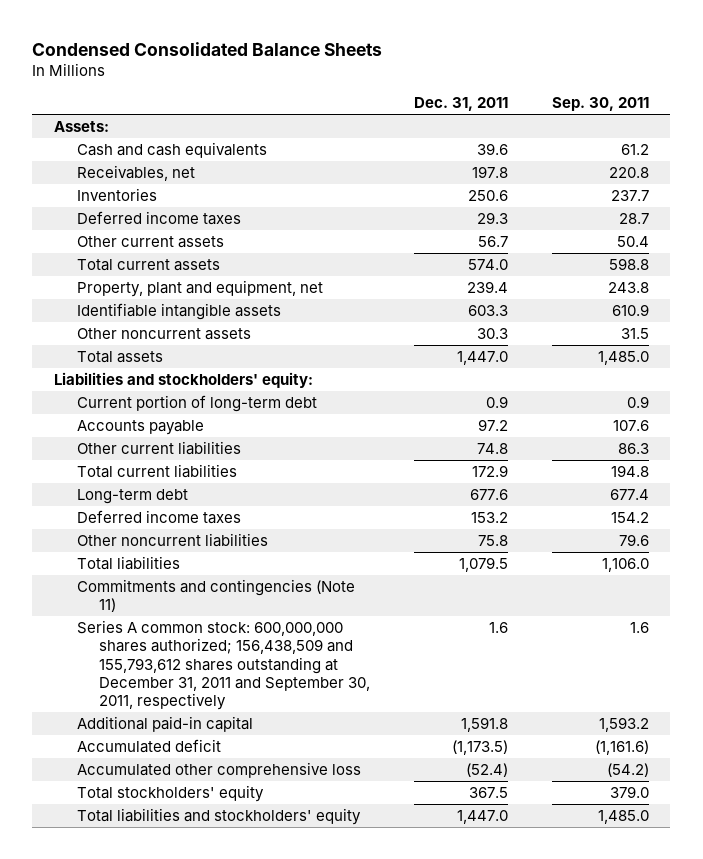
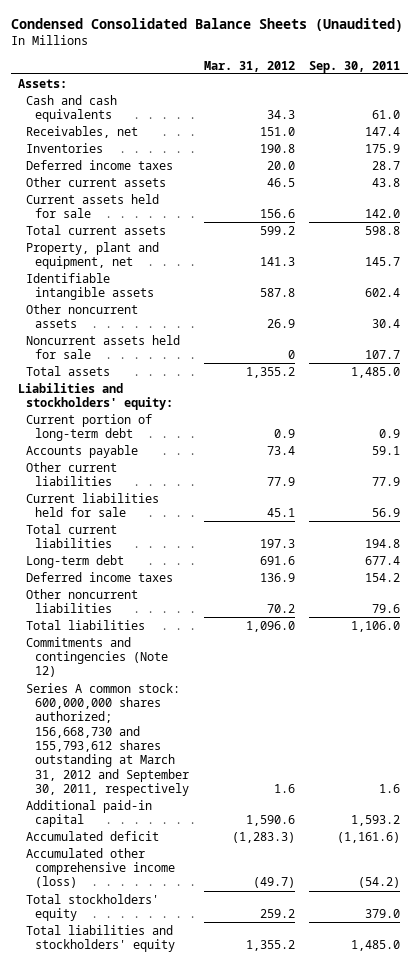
- Condensed Consolidated Balance Sheets
+ Condensed Consolidated Balance Sheets (Unaudited)
- | Dec. 31, 2011 | Sep. 30, 2011
+ | Mar. 31, 2012 | Sep. 30, 2011
- Cash and cash equivalents | 39.6 | 61.2
- Receivables, net | 197.8 | 220.8
- Inventories | 250.6 | 237.7
+ Cash and cash equivalents | 34.3 | 61.0
+ Receivables, net | 151.0 | 147.4
+ Inventories | 190.8 | 175.9
- Other current assets | 56.7 | 50.4
+ Other current assets | 46.5 | 43.8
+ Current assets held for sale | 156.6 | 142.0
- Property, plant and equipment, net | 239.4 | 243.8
- Identifiable intangible assets | 603.3 | 610.9
- Other noncurrent assets | 30.3 | 31.5
+ Property, plant and equipment, net | 141.3 | 145.7
+ Identifiable intangible assets | 587.8 | 602.4
+ Other noncurrent assets | 26.9 | 30.4
+ Noncurrent assets held for sale | 0 | 107.7
- Accounts payable | 97.2 | 107.6
- Other current liabilities | 74.8 | 86.3
+ Accounts payable | 73.4 | 59.1
+ Other current liabilities | 77.9 | 77.9
+ Current liabilities held for sale | 45.1 | 56.9
- Commitments and contingencies (Note 11)
- Series A common stock: 600,000,000 shares authorized; 156,438,509 and 155,793,612 shares outstanding at December 31, 2011 and September 30, 2011, respectively | 1.6 | 1.6
+ Commitments and contingencies (Note 12)
+ Series A common stock: 600,000,000 shares authorized; 156,668,730 and 155,793,612 shares outstanding at March 31, 2012 and September 30, 2011, respectively | 1.6 | 1.6
- Accumulated other comprehensive loss | (52.4) | (54.2)
+ Accumulated other comprehensive income (loss) | (49.7) | (54.2)

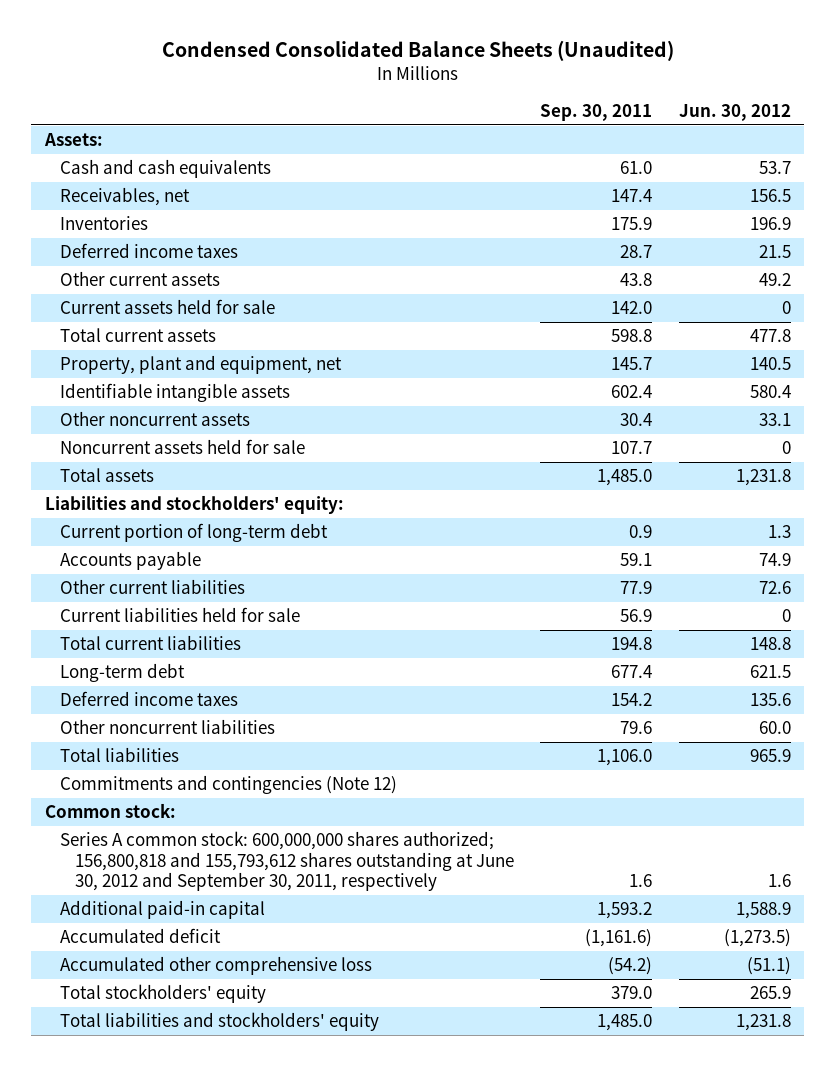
- | Mar. 31, 2012 | Sep. 30, 2011
+ | Sep. 30, 2011 | Jun. 30, 2012
- Series A common stock: 600,000,000 shares authorized; 156,668,730 and 155,793,612 shares outstanding at March 31, 2012 and September 30, 2011, respectively | 1.6 | 1.6
+ Common stock:
+ Series A common stock: 600,000,000 shares authorized; 156,800,818 and 155,793,612 shares outstanding at June 30, 2012 and September 30, 2011, respectively | 1.6 | 1.6
- Accumulated other comprehensive income (loss) | (49.7) | (54.2)
+ Accumulated other comprehensive loss | (54.2) | (51.1)

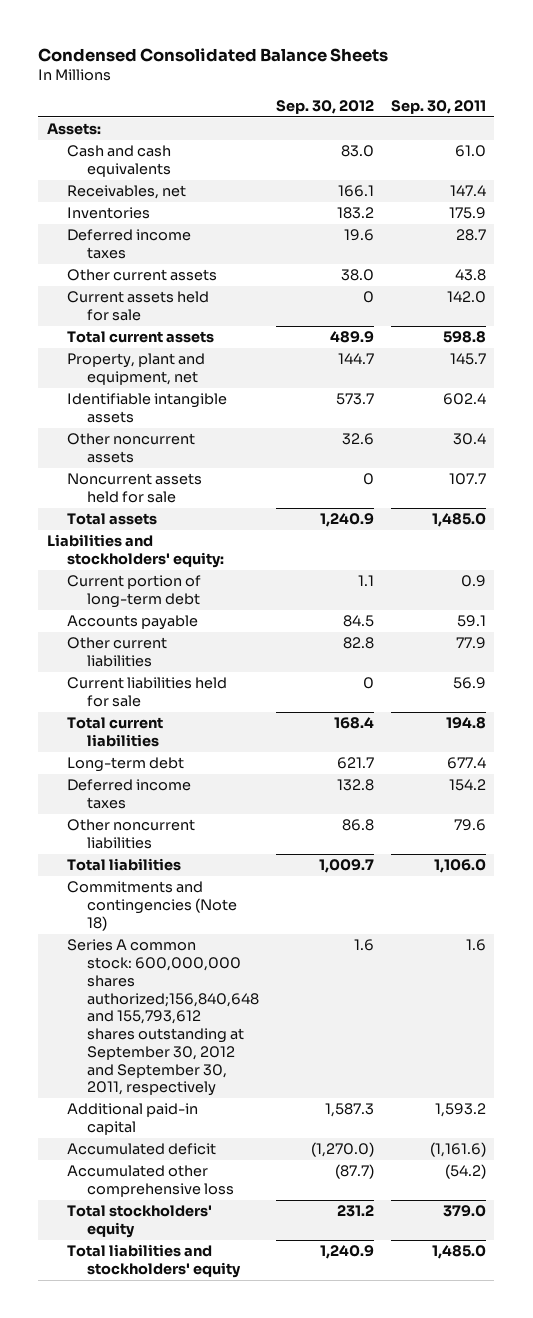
- Condensed Consolidated Balance Sheets (Unaudited)
+ Condensed Consolidated Balance Sheets
- | Sep. 30, 2011 | Jun. 30, 2012
+ | Sep. 30, 2012 | Sep. 30, 2011
- Commitments and contingencies (Note 12)
- Common stock:
- Series A common stock: 600,000,000 shares authorized; 156,800,818 and 155,793,612 shares outstanding at June 30, 2012 and September 30, 2011, respectively | 1.6 | 1.6
+ Commitments and contingencies (Note 18)
+ Series A common stock: 600,000,000 shares authorized;156,840,648 and 155,793,612 shares outstanding at September 30, 2012 and September 30, 2011, respectively | 1.6 | 1.6

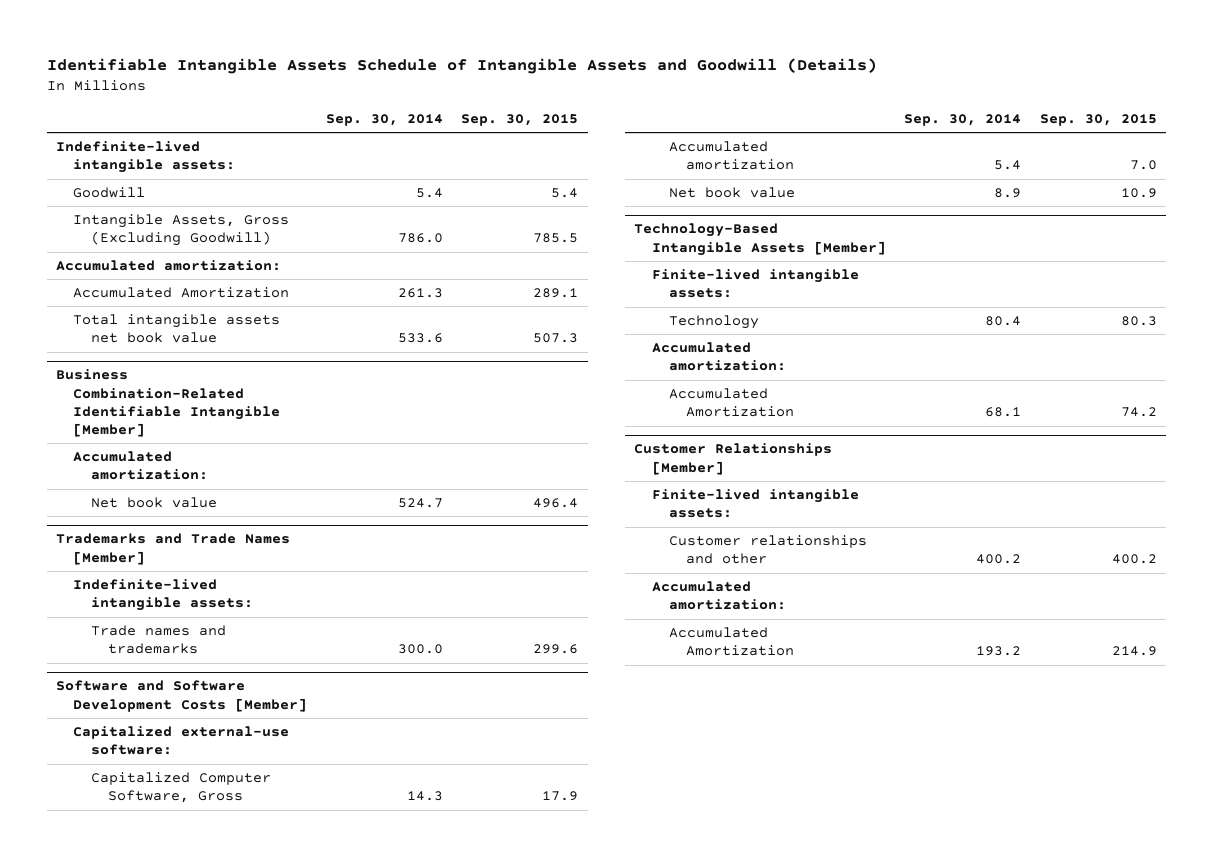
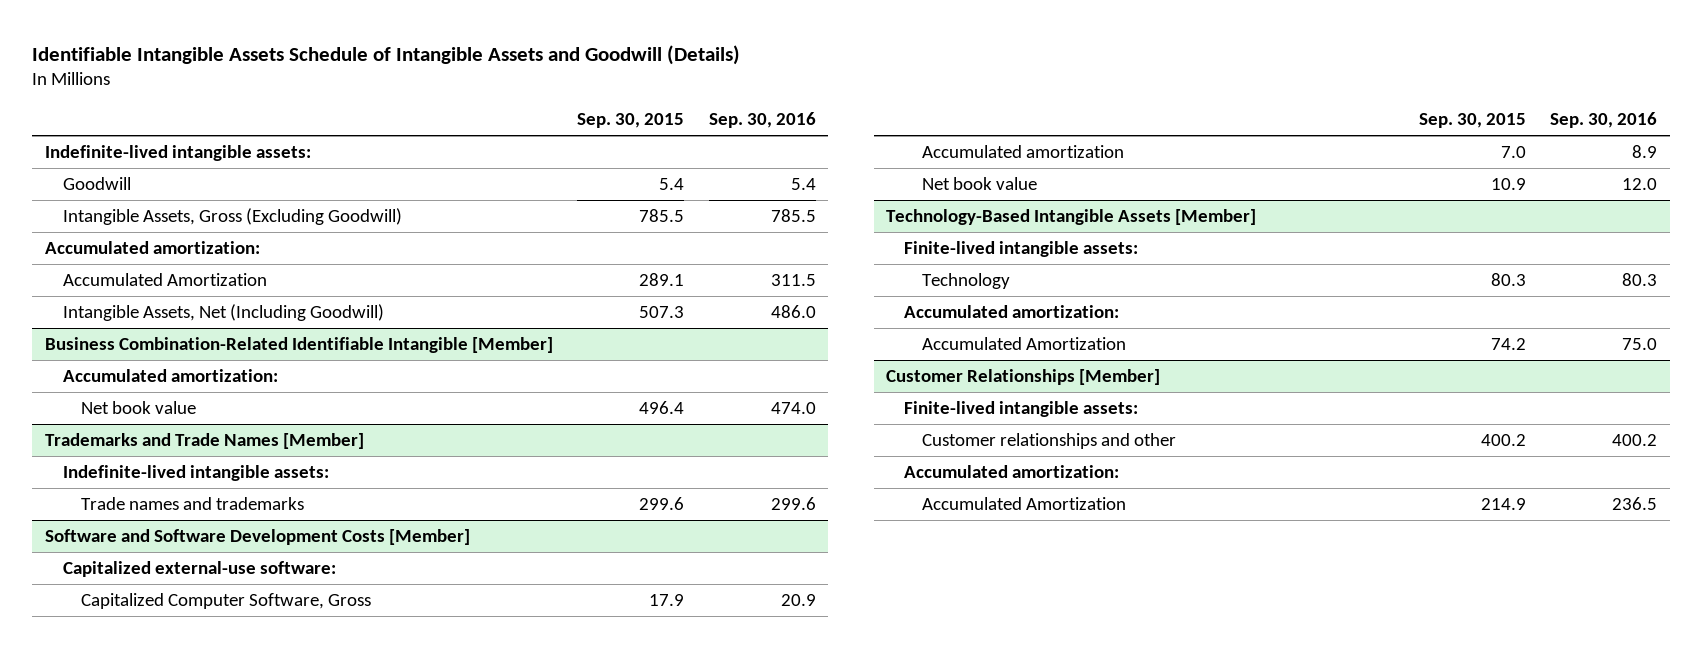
- | Sep. 30, 2014 | Sep. 30, 2015
+ | Sep. 30, 2015 | Sep. 30, 2016
- Total intangible assets net book value | 533.6 | 507.3
+ Intangible Assets, Net (Including Goodwill) | 507.3 | 486.0

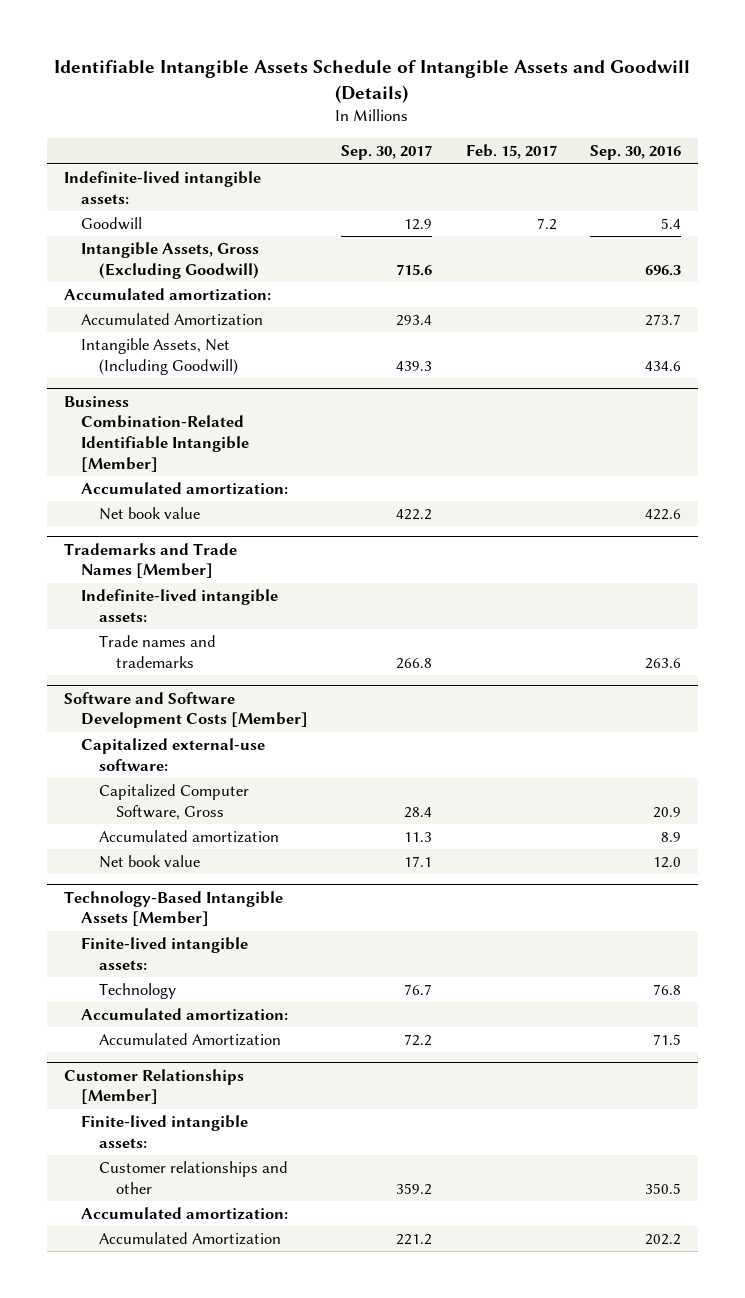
- | Sep. 30, 2015 | Sep. 30, 2016
+ | Sep. 30, 2017 | Feb. 15, 2017 | Sep. 30, 2016
- Intangible Assets, Gross (Excluding Goodwill) | 785.5 | 785.5
+ Intangible Assets, Gross (Excluding Goodwill) | 715.6 | | 696.3
- Accumulated Amortization | 289.1 | 311.5
- Intangible Assets, Net (Including Goodwill) | 507.3 | 486.0
+ Accumulated Amortization | 293.4 | | 273.7
+ Intangible Assets, Net (Including Goodwill) | 439.3 | | 434.6
@ Business Combination-Related Identifiable Intangible [Member]
- Net book value | 496.4 | 474.0
+ Net book value | 422.2 | | 422.6
@ Trademarks and Trade Names [Member]
- Trade names and trademarks | 299.6 | 299.6
+ Trade names and trademarks | 266.8 | | 263.6
@ Technology-Based Intangible Assets [Member]
- Technology | 80.3 | 80.3
+ Technology | 76.7 | | 76.8
- Accumulated Amortization | 74.2 | 75.0
+ Accumulated Amortization | 72.2 | | 71.5
@ Customer Relationships [Member]
- Customer relationships and other | 400.2 | 400.2
+ Customer relationships and other | 359.2 | | 350.5
- Accumulated Amortization | 214.9 | 236.5
+ Accumulated Amortization | 221.2 | | 202.2

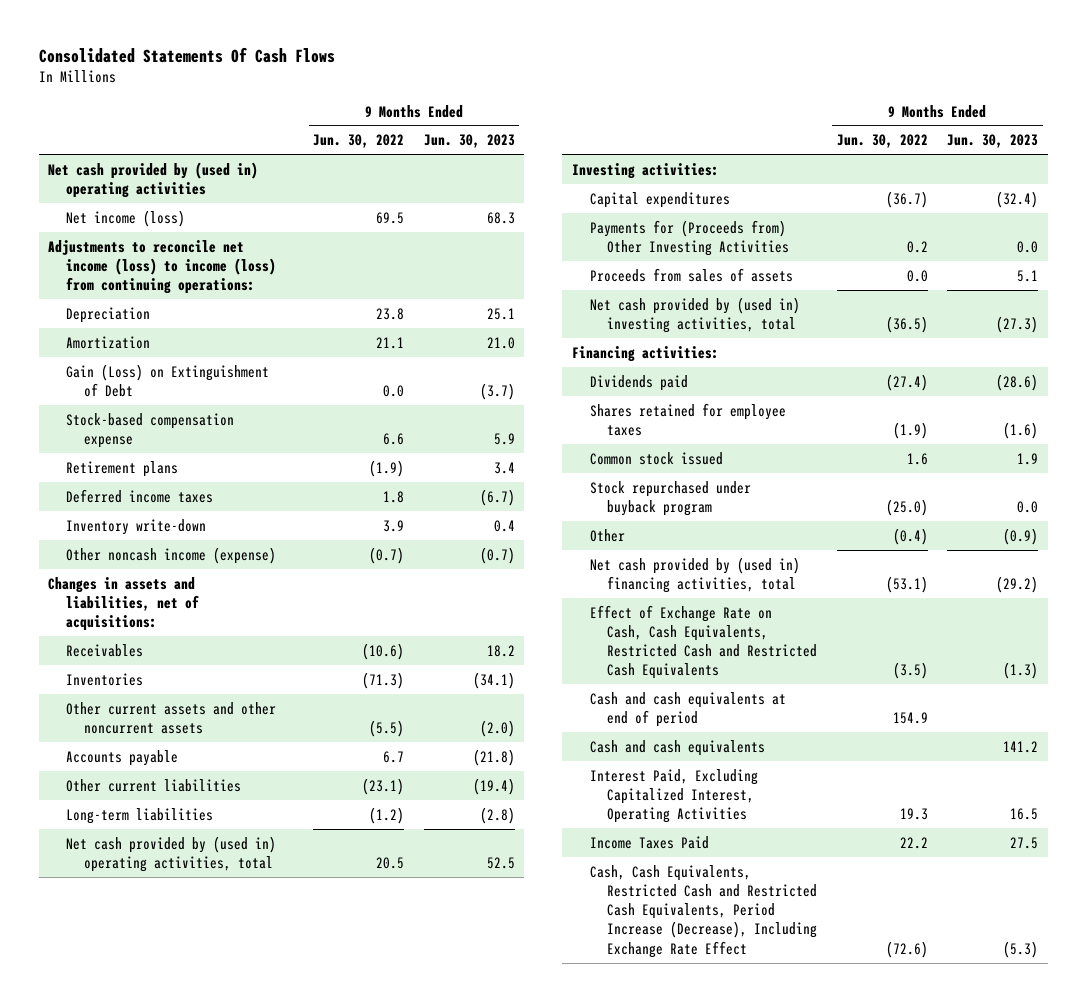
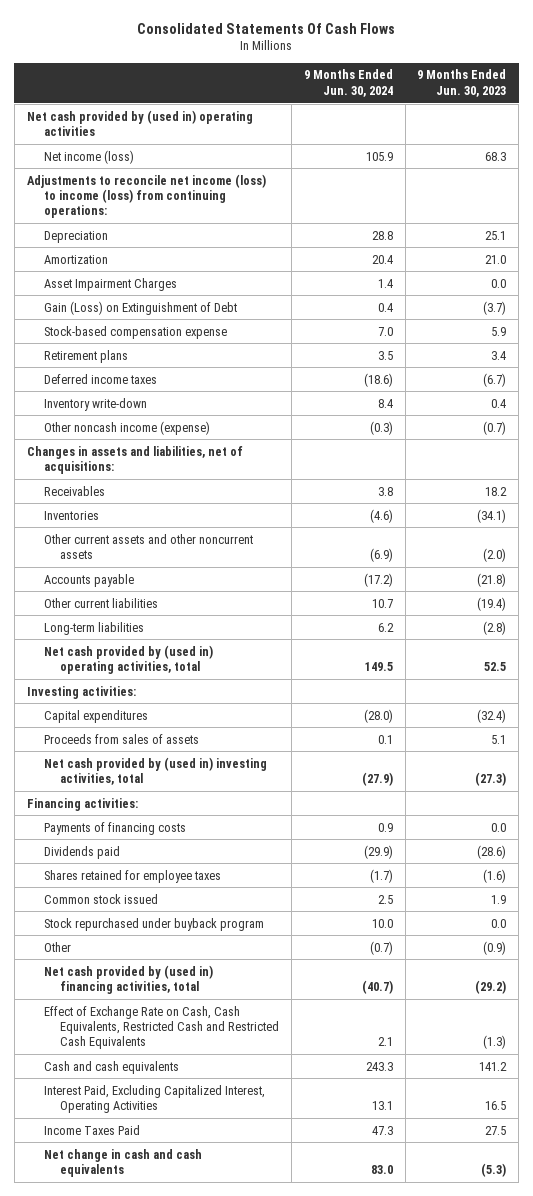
- | 9 Months Ended Jun. 30, 2022 | 9 Months Ended Jun. 30, 2023
+ | 9 Months Ended Jun. 30, 2024 | 9 Months Ended Jun. 30, 2023
+ Asset Impairment Charges | 1.4 | 0.0
- Payments for (Proceeds from) Other Investing Activities | 0.2 | 0.0
+ Payments of financing costs | 0.9 | 0.0
- Cash and cash equivalents at end of period | 154.9 |
- Cash, Cash Equivalents, Restricted Cash and Restricted Cash Equivalents, Period Increase (Decrease), Including Exchange Rate Effect | (72.6) | (5.3)
+ Net change in cash and cash equivalents | 83.0 | (5.3)

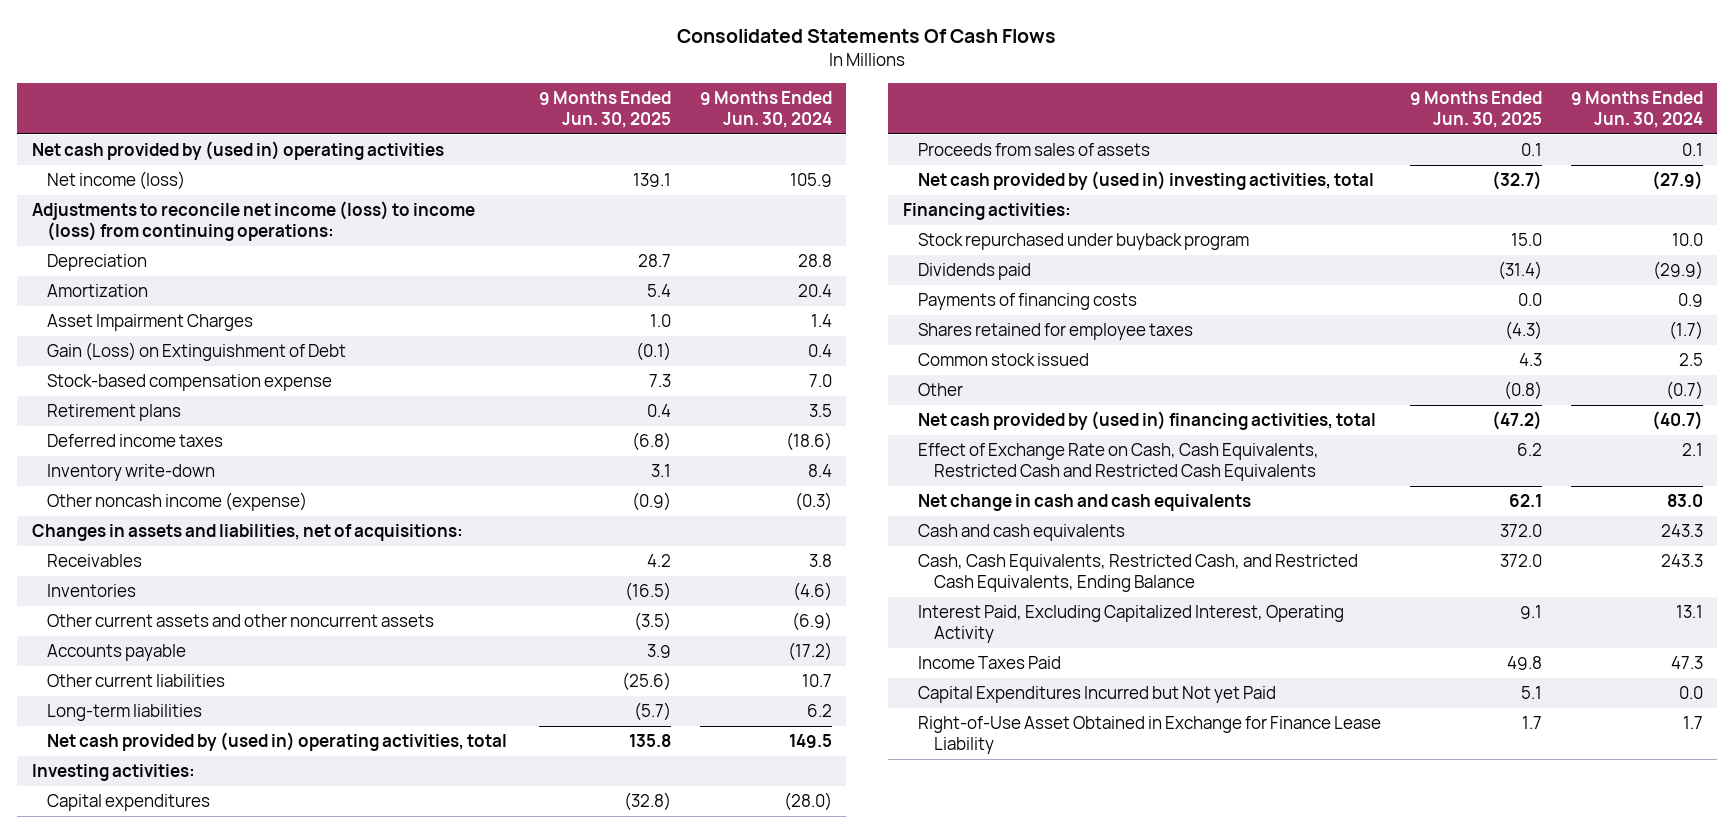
- | 9 Months Ended Jun. 30, 2024 | 9 Months Ended Jun. 30, 2023
+ | 9 Months Ended Jun. 30, 2025 | 9 Months Ended Jun. 30, 2024
moved up: Stock repurchased under buyback program | 15.0 | 10.0
moved down: Payments of financing costs | 0.0 | 0.9
moved up: Net change in cash and cash equivalents | 62.1 | 83.0
- Interest Paid, Excluding Capitalized Interest, Operating Activities | 13.1 | 16.5
+ Cash, Cash Equivalents, Restricted Cash, and Restricted Cash Equivalents, Ending Balance | 372.0 | 243.3
+ Interest Paid, Excluding Capitalized Interest, Operating Activity | 9.1 | 13.1
+ Capital Expenditures Incurred but Not yet Paid | 5.1 | 0.0
+ Right-of-Use Asset Obtained in Exchange for Finance Lease Liability | 1.7 | 1.7

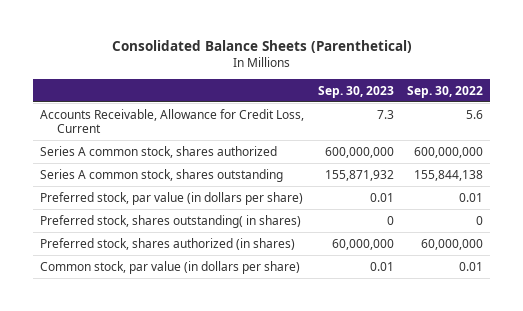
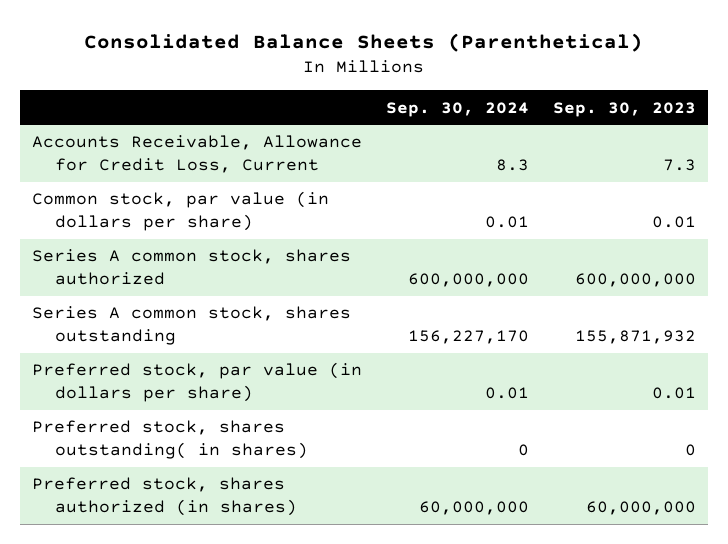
- | Sep. 30, 2023 | Sep. 30, 2022
+ | Sep. 30, 2024 | Sep. 30, 2023
moved up: Common stock, par value (in dollars per share) | 0.01 | 0.01

